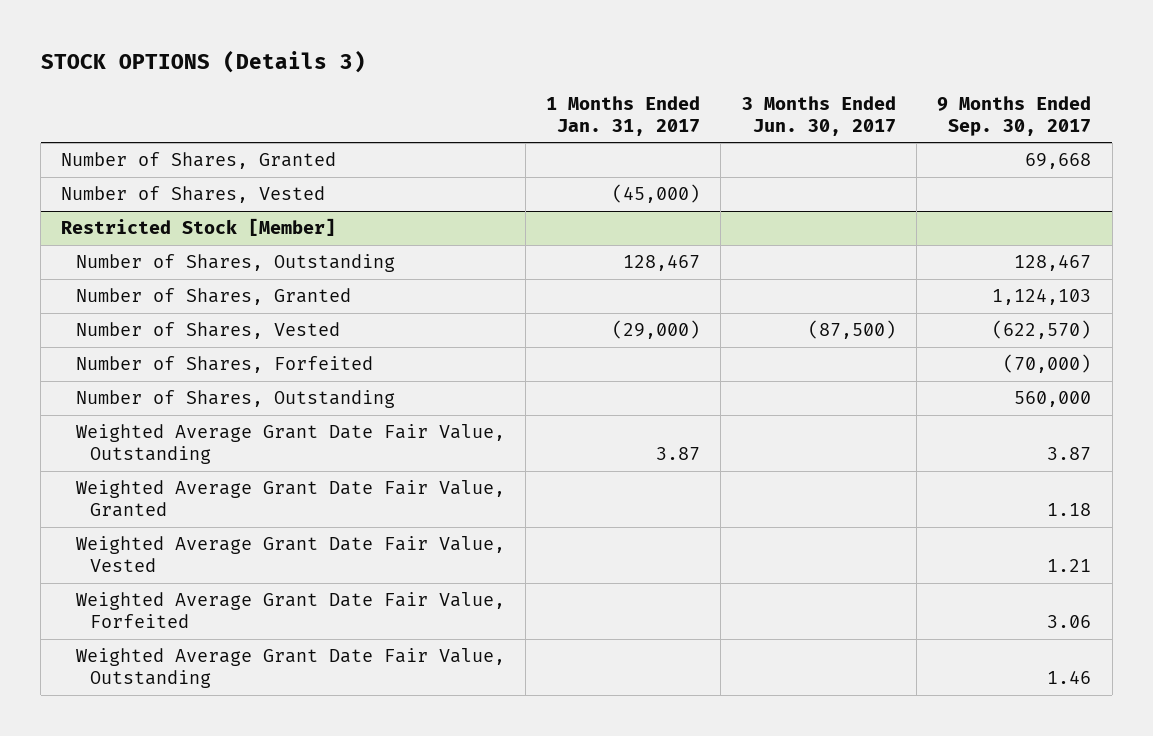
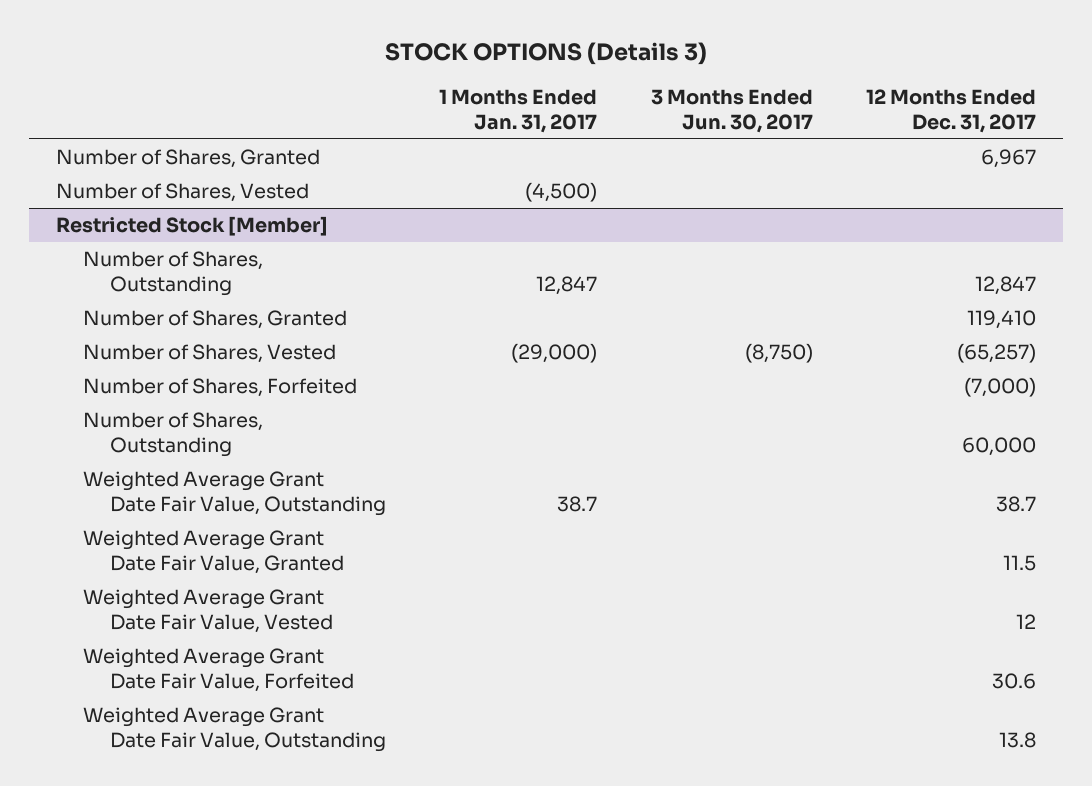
- | 1 Months Ended Jan. 31, 2017 | 3 Months Ended Jun. 30, 2017 | 9 Months Ended Sep. 30, 2017
+ | 1 Months Ended Jan. 31, 2017 | 3 Months Ended Jun. 30, 2017 | 12 Months Ended Dec. 31, 2017
- Number of Shares, Vested | (45,000) | |
+ Number of Shares, Vested | (4,500) | |
@ Restricted Stock [Member]
- Number of Shares, Outstanding | 128,467 | | 128,467
+ Number of Shares, Outstanding | 12,847 | | 12,847
- Number of Shares, Vested | (29,000) | (87,500) | (622,570)
+ Number of Shares, Vested | (29,000) | (8,750) | (65,257)
- Weighted Average Grant Date Fair Value, Outstanding | 3.87 | | 3.87
+ Weighted Average Grant Date Fair Value, Outstanding | 38.7 | | 38.7

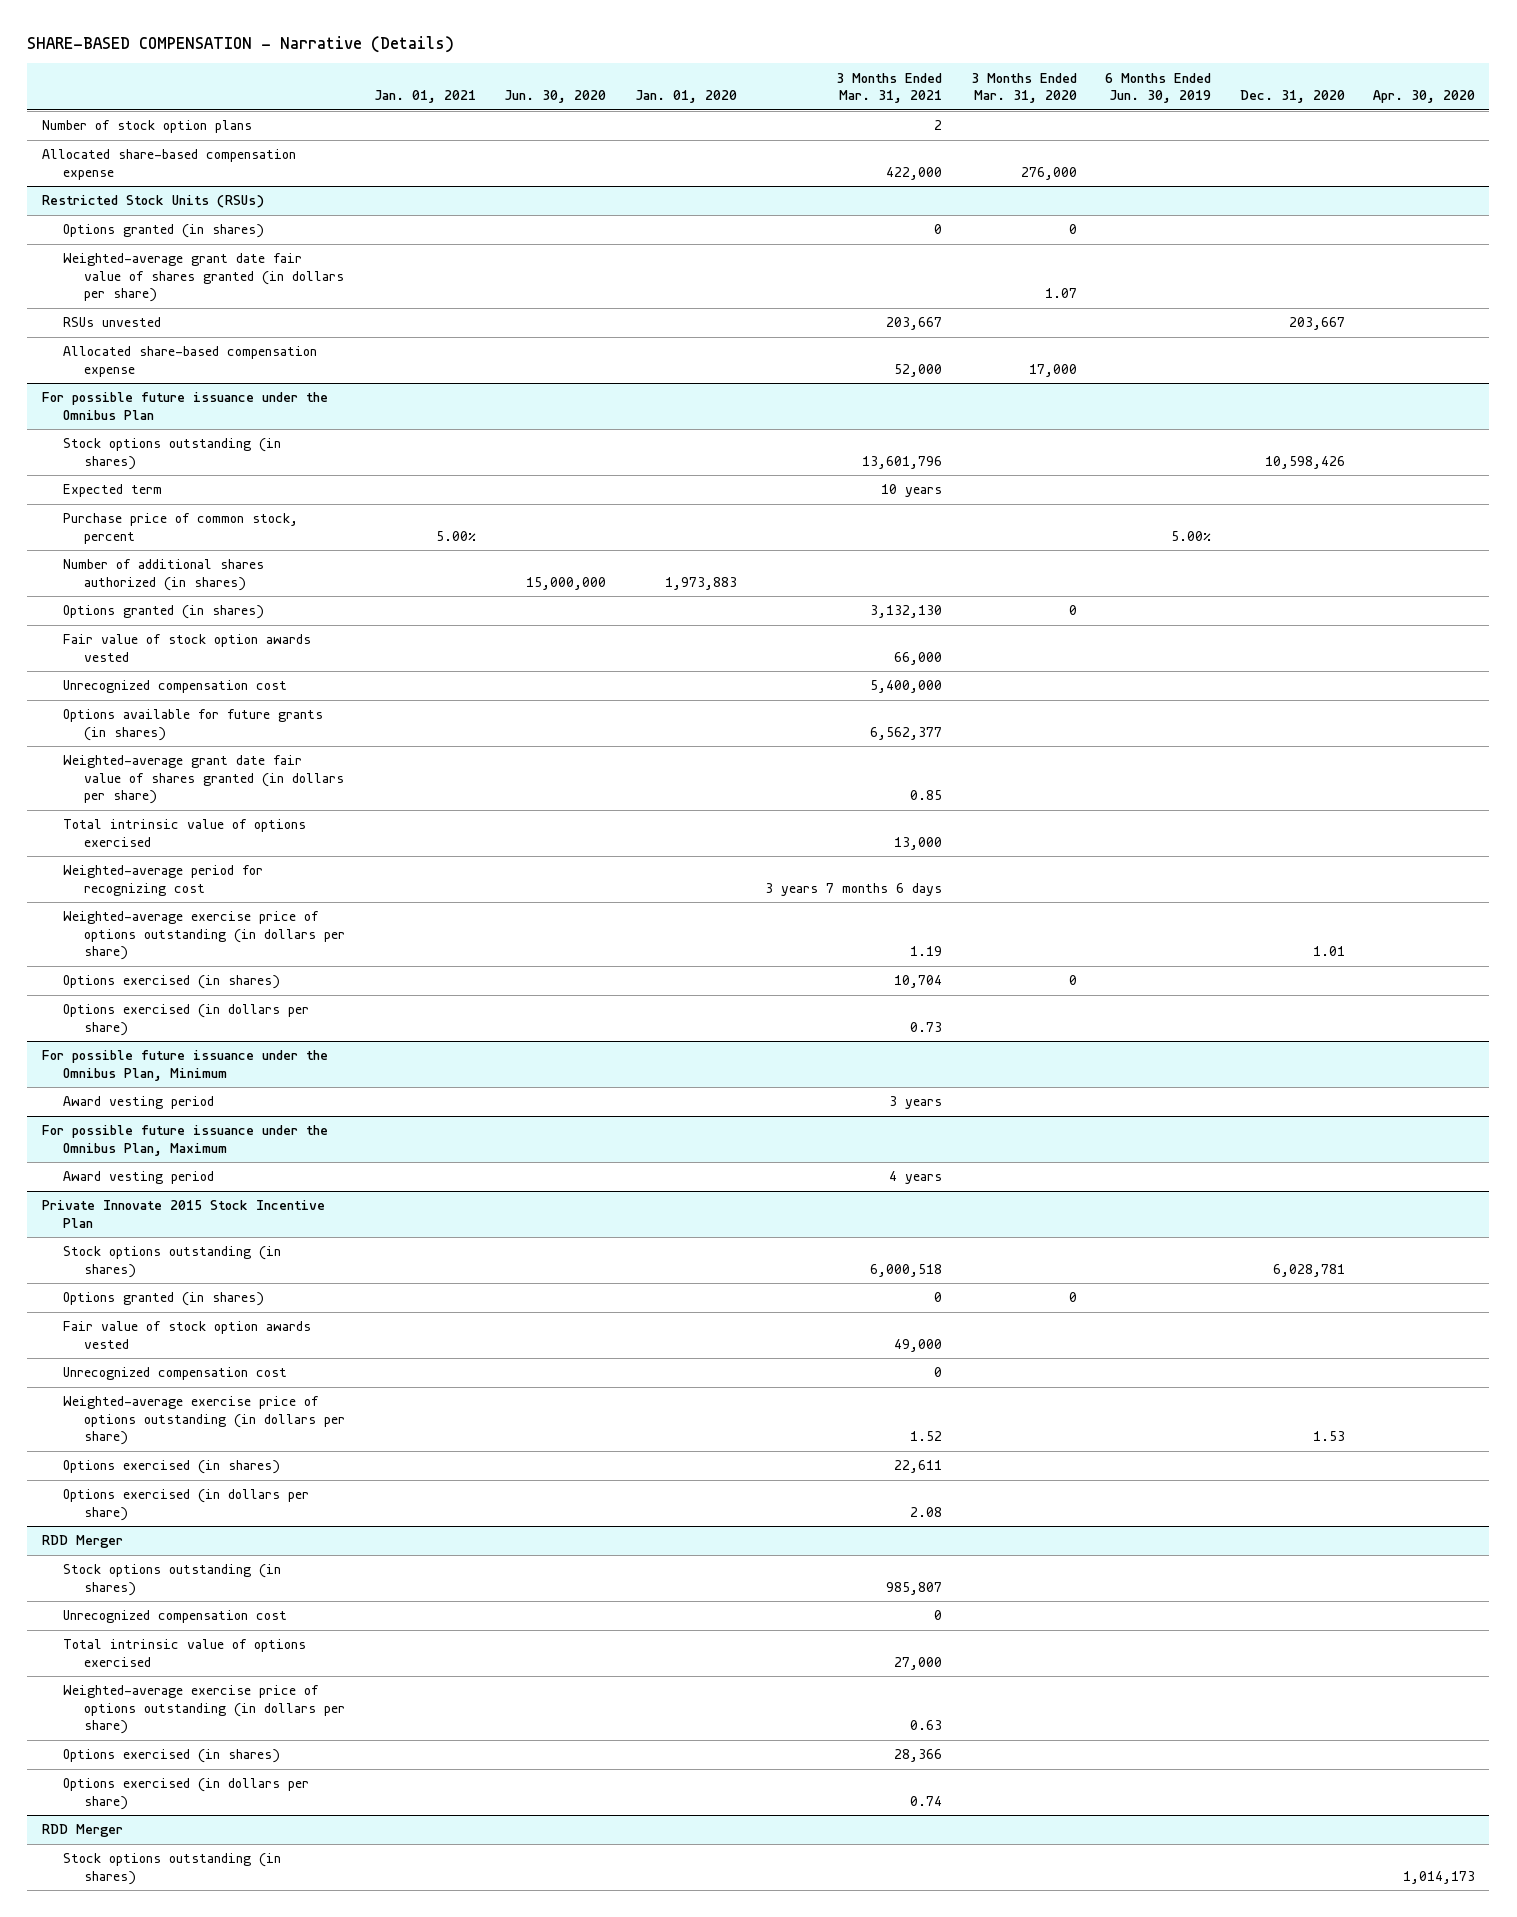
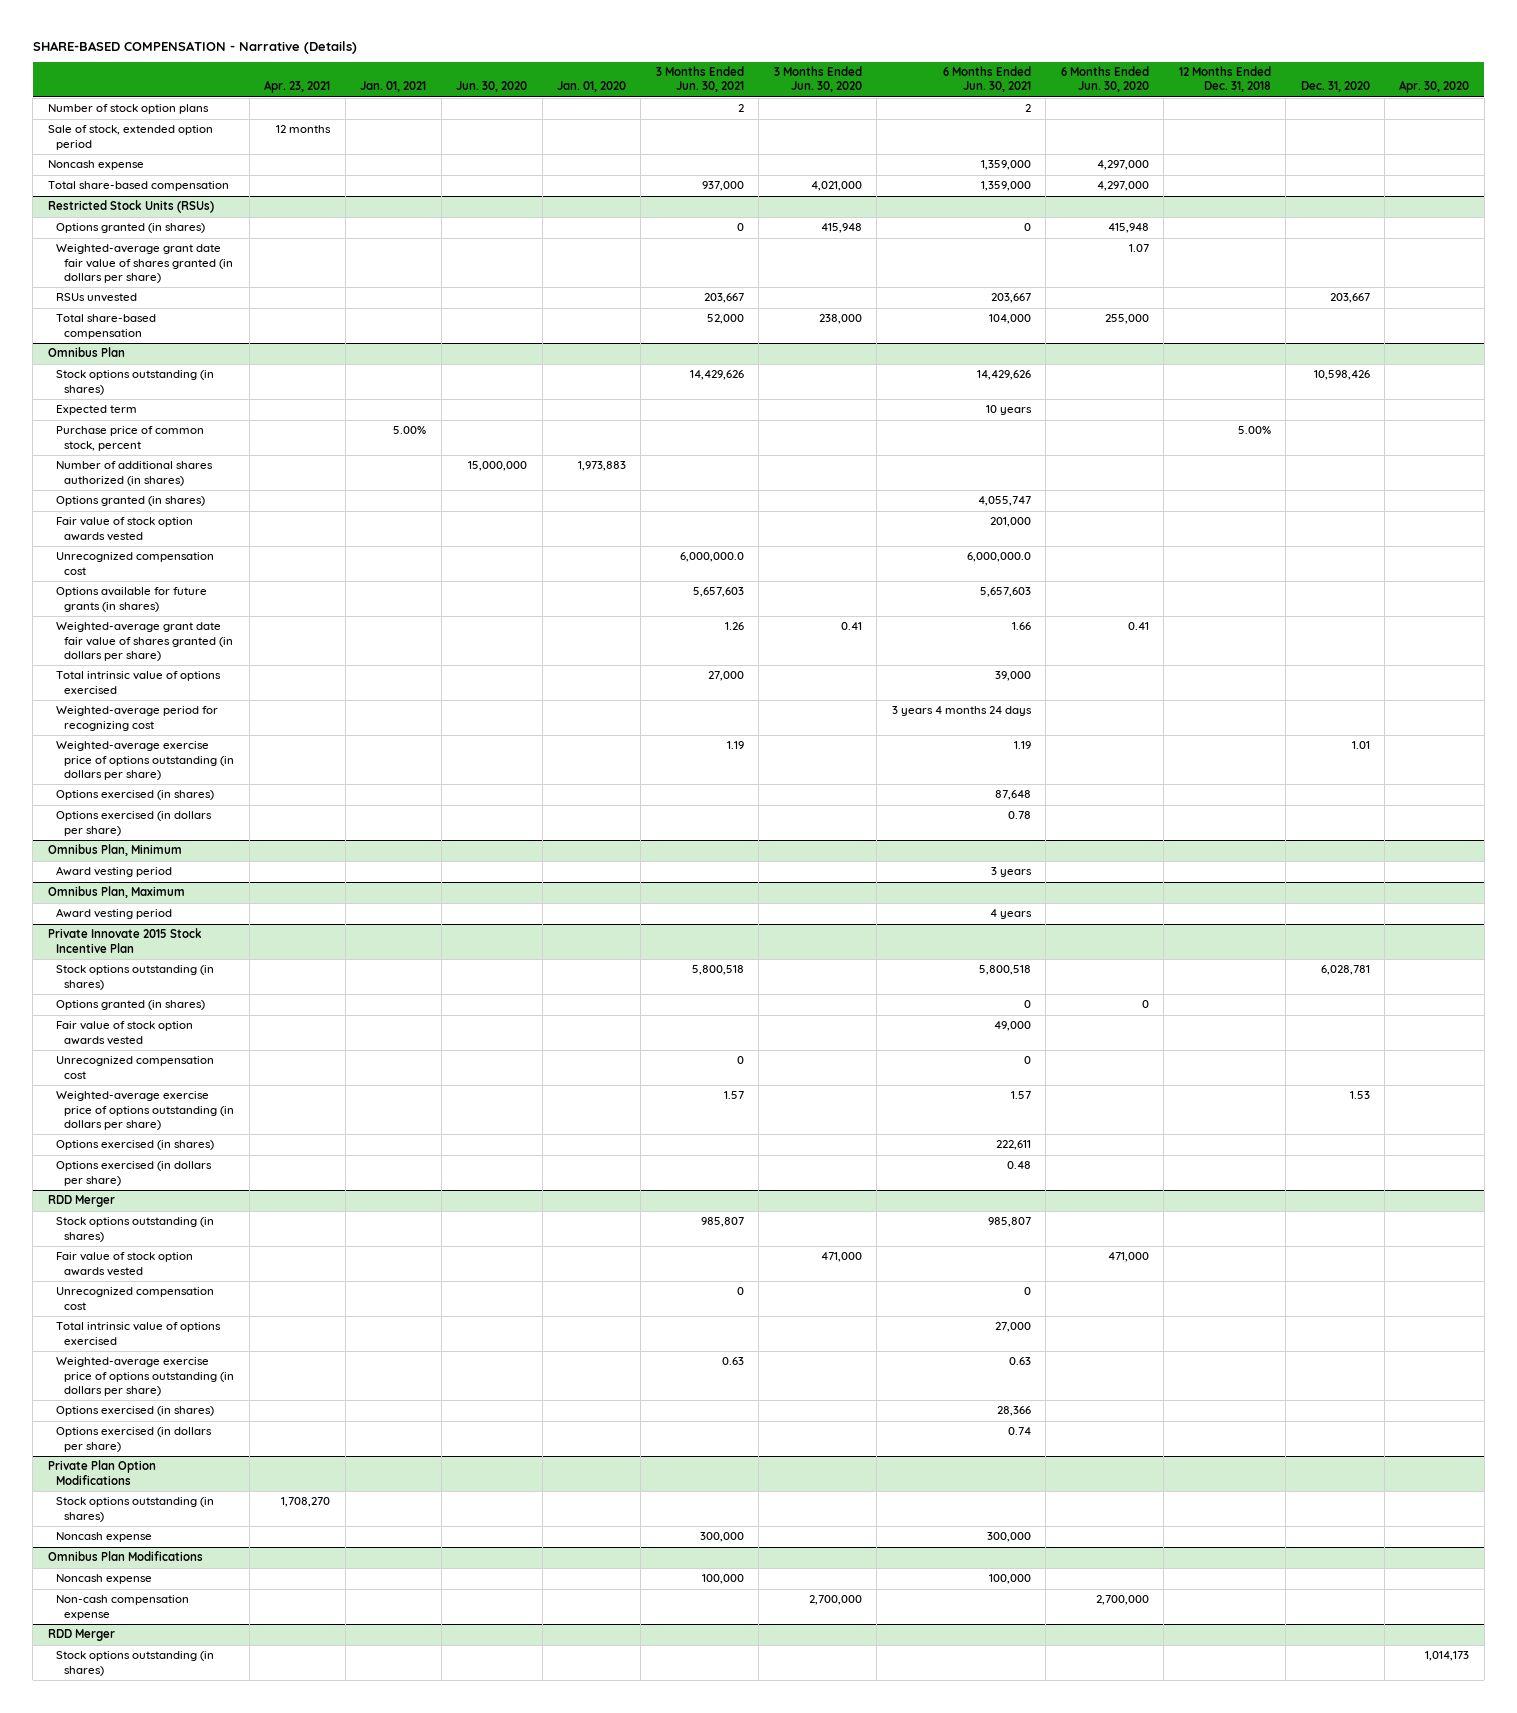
- | Jan. 01, 2021 | Jun. 30, 2020 | Jan. 01, 2020 | 3 Months Ended Mar. 31, 2021 | 3 Months Ended Mar. 31, 2020 | 6 Months Ended Jun. 30, 2019 | Dec. 31, 2020 | Apr. 30, 2020
+ | Apr. 23, 2021 | Jan. 01, 2021 | Jun. 30, 2020 | Jan. 01, 2020 | 3 Months Ended Jun. 30, 2021 | 3 Months Ended Jun. 30, 2020 | 6 Months Ended Jun. 30, 2021 | 6 Months Ended Jun. 30, 2020 | 12 Months Ended Dec. 31, 2018 | Dec. 31, 2020 | Apr. 30, 2020
- Allocated share-based compensation expense | | | | 422,000 | 276,000 | | |
+ Sale of stock, extended option period | 12 months | | | | | | | | | |
+ Noncash expense | | | | | | | 1,359,000 | 4,297,000 | | |
+ Total share-based compensation | | | | | 937,000 | 4,021,000 | 1,359,000 | 4,297,000 | | |
@ Restricted Stock Units (RSUs)
- Allocated share-based compensation expense | | | | 52,000 | 17,000 | | |
- For possible future issuance under the Omnibus Plan
@ Restricted Stock Units (RSUs)
+ Total share-based compensation | | | | | 52,000 | 238,000 | 104,000 | 255,000 | | |
+ Omnibus Plan
- For possible future issuance under the Omnibus Plan, Minimum
+ Omnibus Plan, Minimum
- For possible future issuance under the Omnibus Plan, Maximum
+ Omnibus Plan, Maximum
@ RDD Merger
+ Fair value of stock option awards vested | | | | | | 471,000 | | 471,000 | | |
+ Private Plan Option Modifications
+ Stock options outstanding (in shares) | 1,708,270 | | | | | | | | | |
+ Noncash expense | | | | | 300,000 | | 300,000 | | | |
+ Omnibus Plan Modifications
+ Noncash expense | | | | | 100,000 | | 100,000 | | | |
+ Non-cash compensation expense | | | | | | 2,700,000 | | 2,700,000 | | |

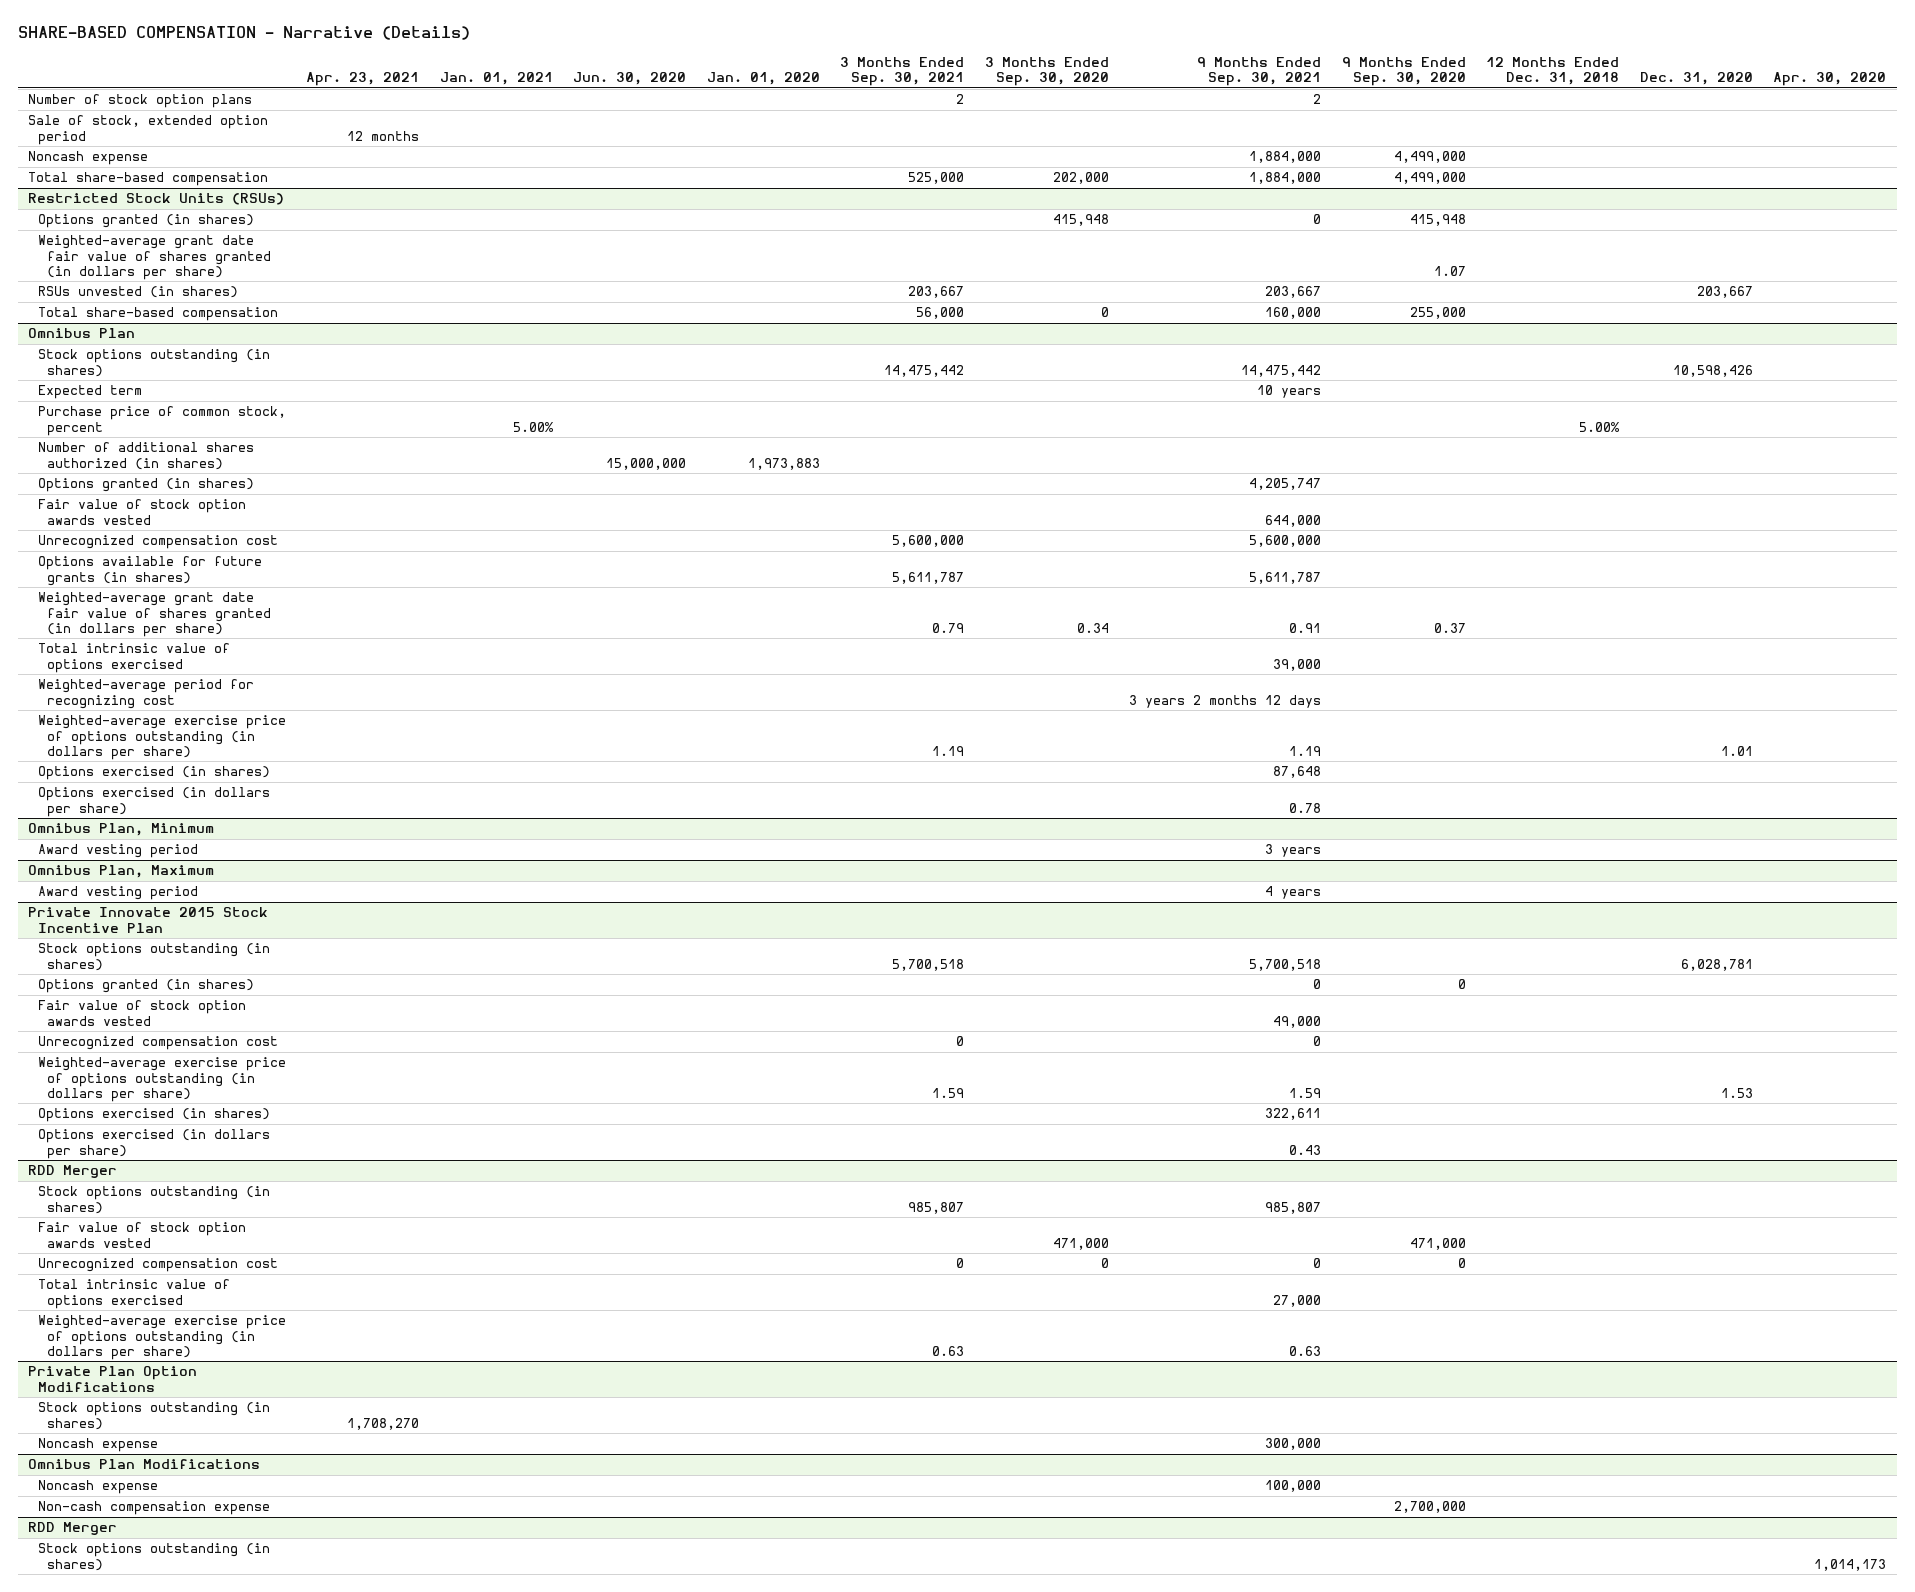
- | Apr. 23, 2021 | Jan. 01, 2021 | Jun. 30, 2020 | Jan. 01, 2020 | 3 Months Ended Jun. 30, 2021 | 3 Months Ended Jun. 30, 2020 | 6 Months Ended Jun. 30, 2021 | 6 Months Ended Jun. 30, 2020 | 12 Months Ended Dec. 31, 2018 | Dec. 31, 2020 | Apr. 30, 2020
+ | Apr. 23, 2021 | Jan. 01, 2021 | Jun. 30, 2020 | Jan. 01, 2020 | 3 Months Ended Sep. 30, 2021 | 3 Months Ended Sep. 30, 2020 | 9 Months Ended Sep. 30, 2021 | 9 Months Ended Sep. 30, 2020 | 12 Months Ended Dec. 31, 2018 | Dec. 31, 2020 | Apr. 30, 2020
@ Restricted Stock Units (RSUs)
- RSUs unvested | | | | | 203,667 | | 203,667 | | | 203,667 |
+ RSUs unvested (in shares) | | | | | 203,667 | | 203,667 | | | 203,667 |
@ RDD Merger
- Options exercised (in shares) | | | | | | | 28,366 | | | |
- Options exercised (in dollars per share) | | | | | | | 0.74 | | | |

